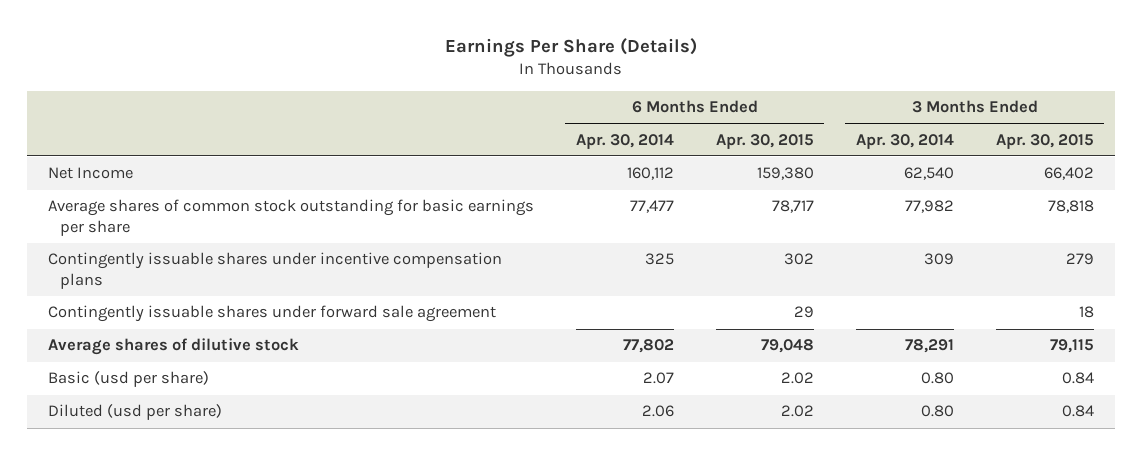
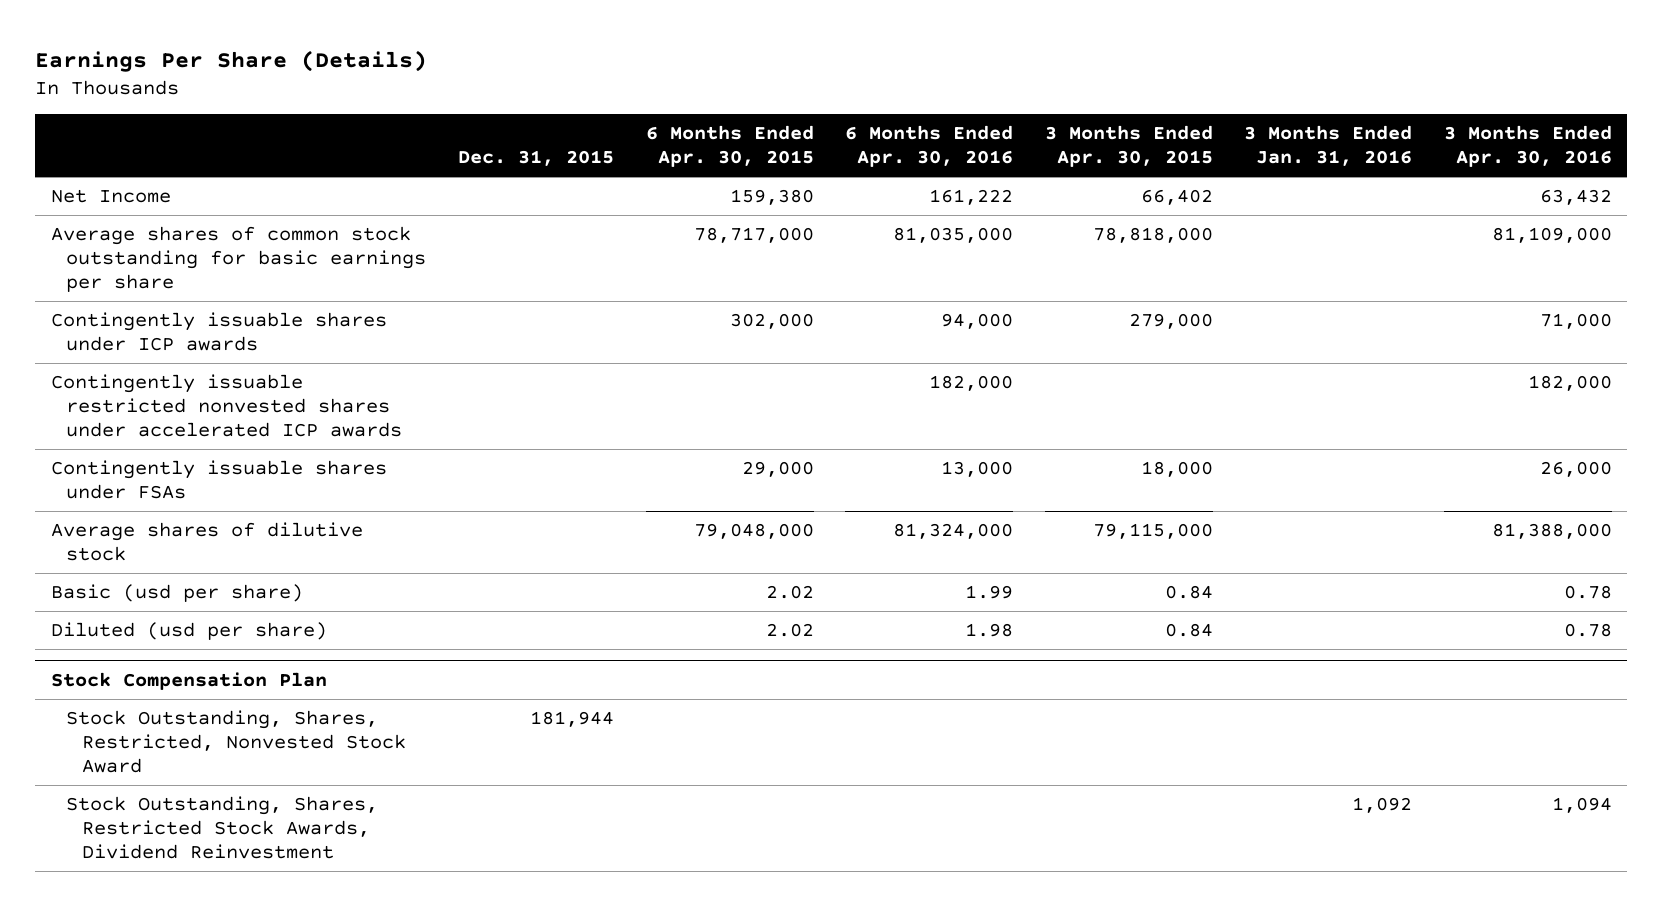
- | 6 Months Ended Apr. 30, 2014 | 6 Months Ended Apr. 30, 2015 | 3 Months Ended Apr. 30, 2014 | 3 Months Ended Apr. 30, 2015
+ | Dec. 31, 2015 | 6 Months Ended Apr. 30, 2015 | 6 Months Ended Apr. 30, 2016 | 3 Months Ended Apr. 30, 2015 | 3 Months Ended Jan. 31, 2016 | 3 Months Ended Apr. 30, 2016
- Average shares of common stock outstanding for basic earnings per share | 77,477 | 78,717 | 77,982 | 78,818
- Contingently issuable shares under incentive compensation plans | 325 | 302 | 309 | 279
- Contingently issuable shares under forward sale agreement | | 29 | | 18
- Average shares of dilutive stock | 77,802 | 79,048 | 78,291 | 79,115
+ Average shares of common stock outstanding for basic earnings per share | | 78,717,000 | 81,035,000 | 78,818,000 | | 81,109,000
+ Contingently issuable shares under ICP awards | | 302,000 | 94,000 | 279,000 | | 71,000
+ Contingently issuable restricted nonvested shares under accelerated ICP awards | | | 182,000 | | | 182,000
+ Contingently issuable shares under FSAs | | 29,000 | 13,000 | 18,000 | | 26,000
+ Average shares of dilutive stock | | 79,048,000 | 81,324,000 | 79,115,000 | | 81,388,000
+ Stock Compensation Plan
+ Stock Outstanding, Shares, Restricted, Nonvested Stock Award | 181,944 | | | | |
+ Stock Outstanding, Shares, Restricted Stock Awards, Dividend Reinvestment | | | | | 1,092 | 1,094

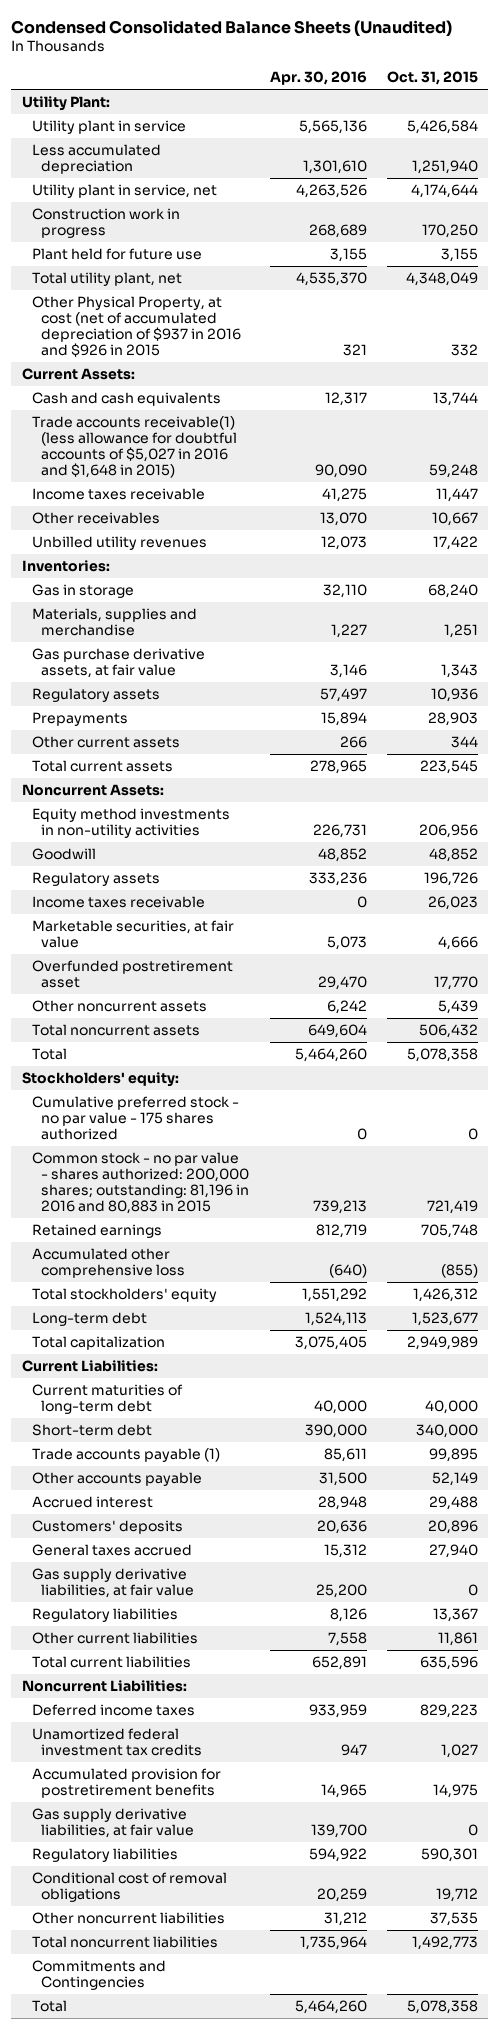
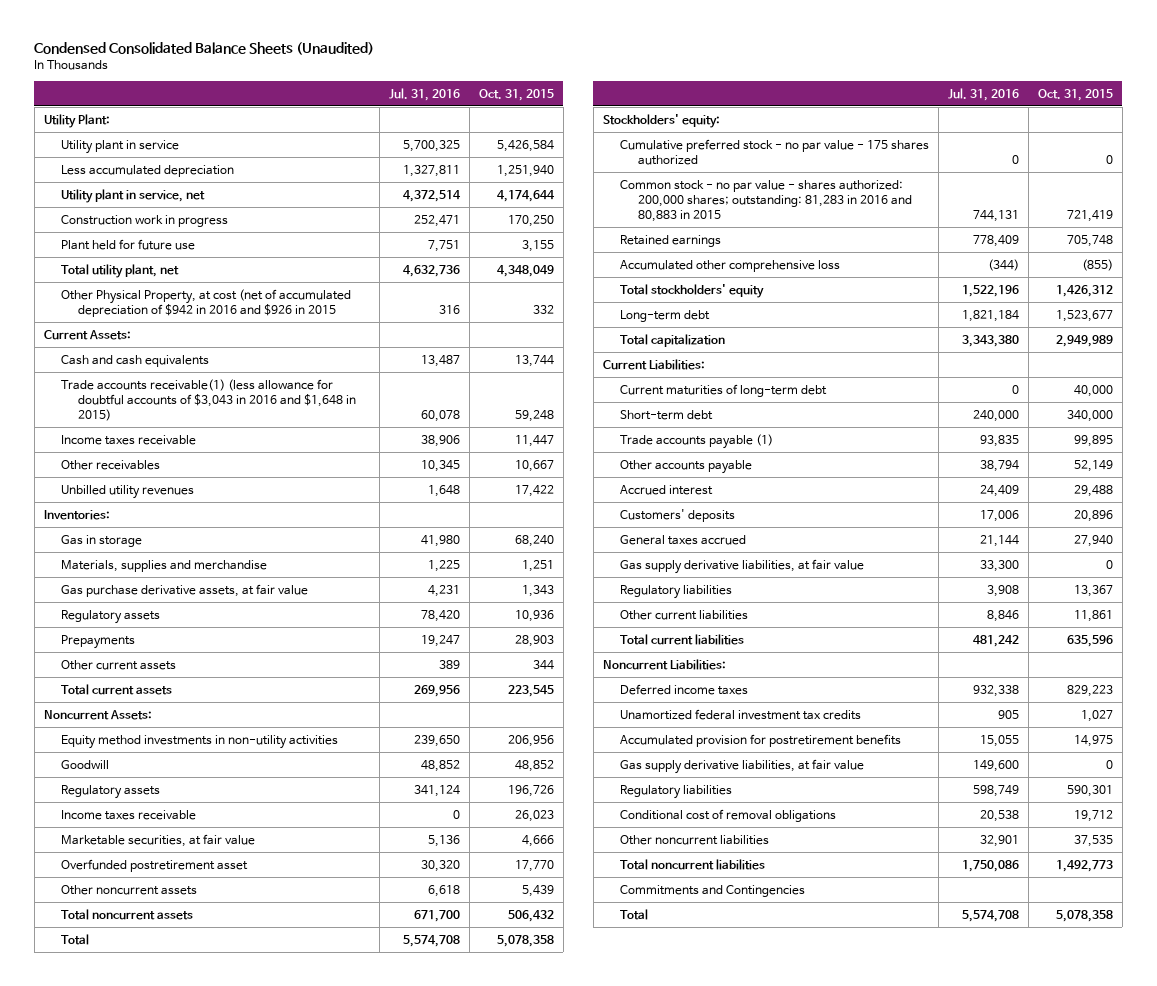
- | Apr. 30, 2016 | Oct. 31, 2015
+ | Jul. 31, 2016 | Oct. 31, 2015
- Other Physical Property, at cost (net of accumulated depreciation of $937 in 2016 and $926 in 2015 | 321 | 332
+ Other Physical Property, at cost (net of accumulated depreciation of $942 in 2016 and $926 in 2015 | 316 | 332
- Trade accounts receivable(1) (less allowance for doubtful accounts of $5,027 in 2016 and $1,648 in 2015) | 90,090 | 59,248
+ Trade accounts receivable(1) (less allowance for doubtful accounts of $3,043 in 2016 and $1,648 in 2015) | 60,078 | 59,248
- Common stock - no par value - shares authorized: 200,000 shares; outstanding: 81,196 in 2016 and 80,883 in 2015 | 739,213 | 721,419
+ Common stock - no par value - shares authorized: 200,000 shares; outstanding: 81,283 in 2016 and 80,883 in 2015 | 744,131 | 721,419

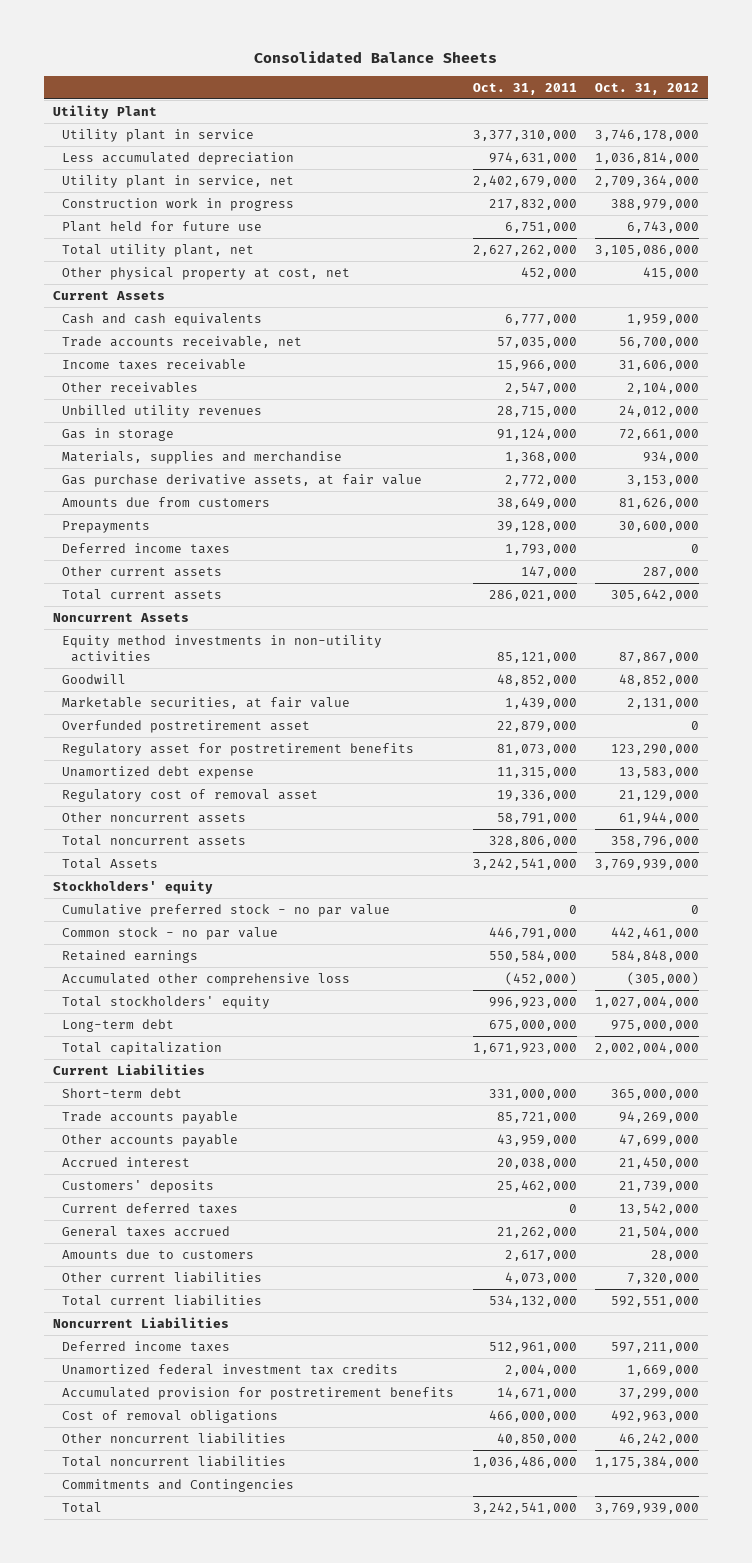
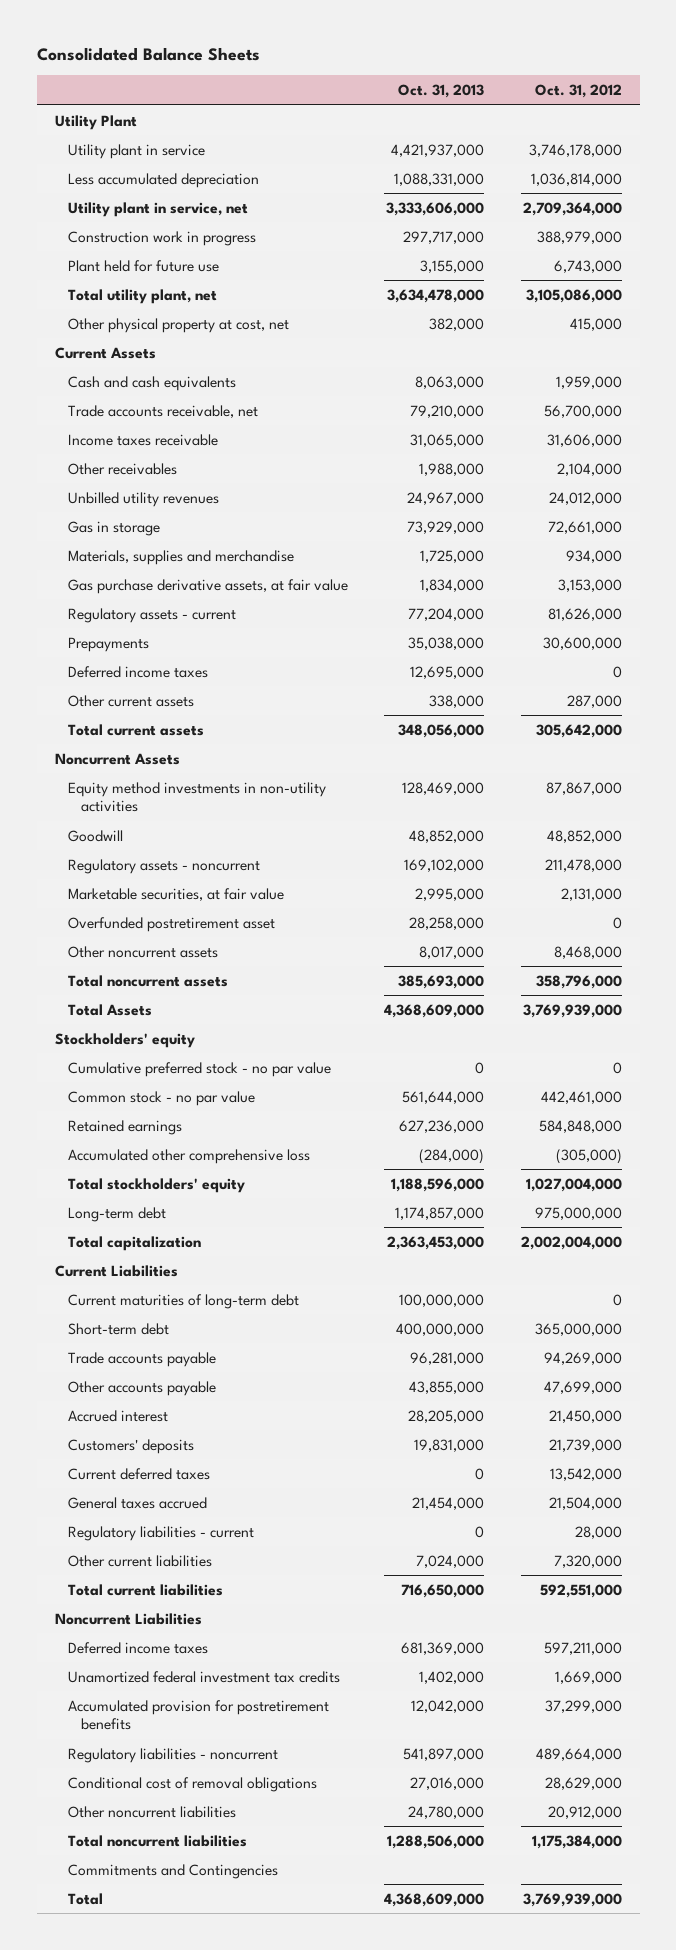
- | Oct. 31, 2011 | Oct. 31, 2012
+ | Oct. 31, 2013 | Oct. 31, 2012
- Amounts due from customers | 38,649,000 | 81,626,000
+ Regulatory assets - current | 77,204,000 | 81,626,000
+ Regulatory assets - noncurrent | 169,102,000 | 211,478,000
- Regulatory asset for postretirement benefits | 81,073,000 | 123,290,000
- Unamortized debt expense | 11,315,000 | 13,583,000
- Regulatory cost of removal asset | 19,336,000 | 21,129,000
- Other noncurrent assets | 58,791,000 | 61,944,000
+ Other noncurrent assets | 8,017,000 | 8,468,000
+ Current maturities of long-term debt | 100,000,000 | 0
- Amounts due to customers | 2,617,000 | 28,000
+ Regulatory liabilities - current | 0 | 28,000
- Cost of removal obligations | 466,000,000 | 492,963,000
- Other noncurrent liabilities | 40,850,000 | 46,242,000
+ Regulatory liabilities - noncurrent | 541,897,000 | 489,664,000
+ Conditional cost of removal obligations | 27,016,000 | 28,629,000
+ Other noncurrent liabilities | 24,780,000 | 20,912,000

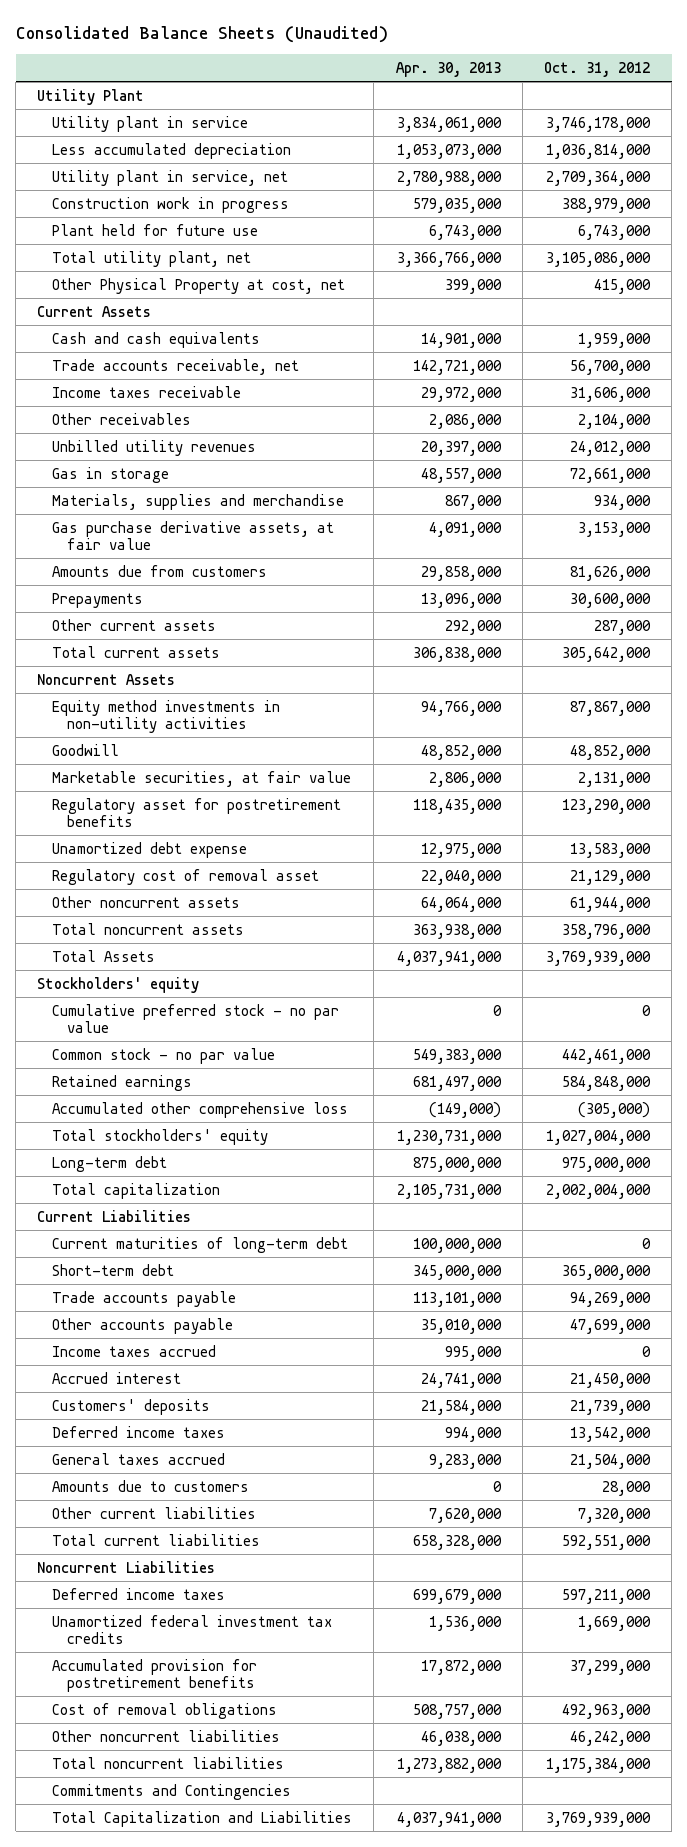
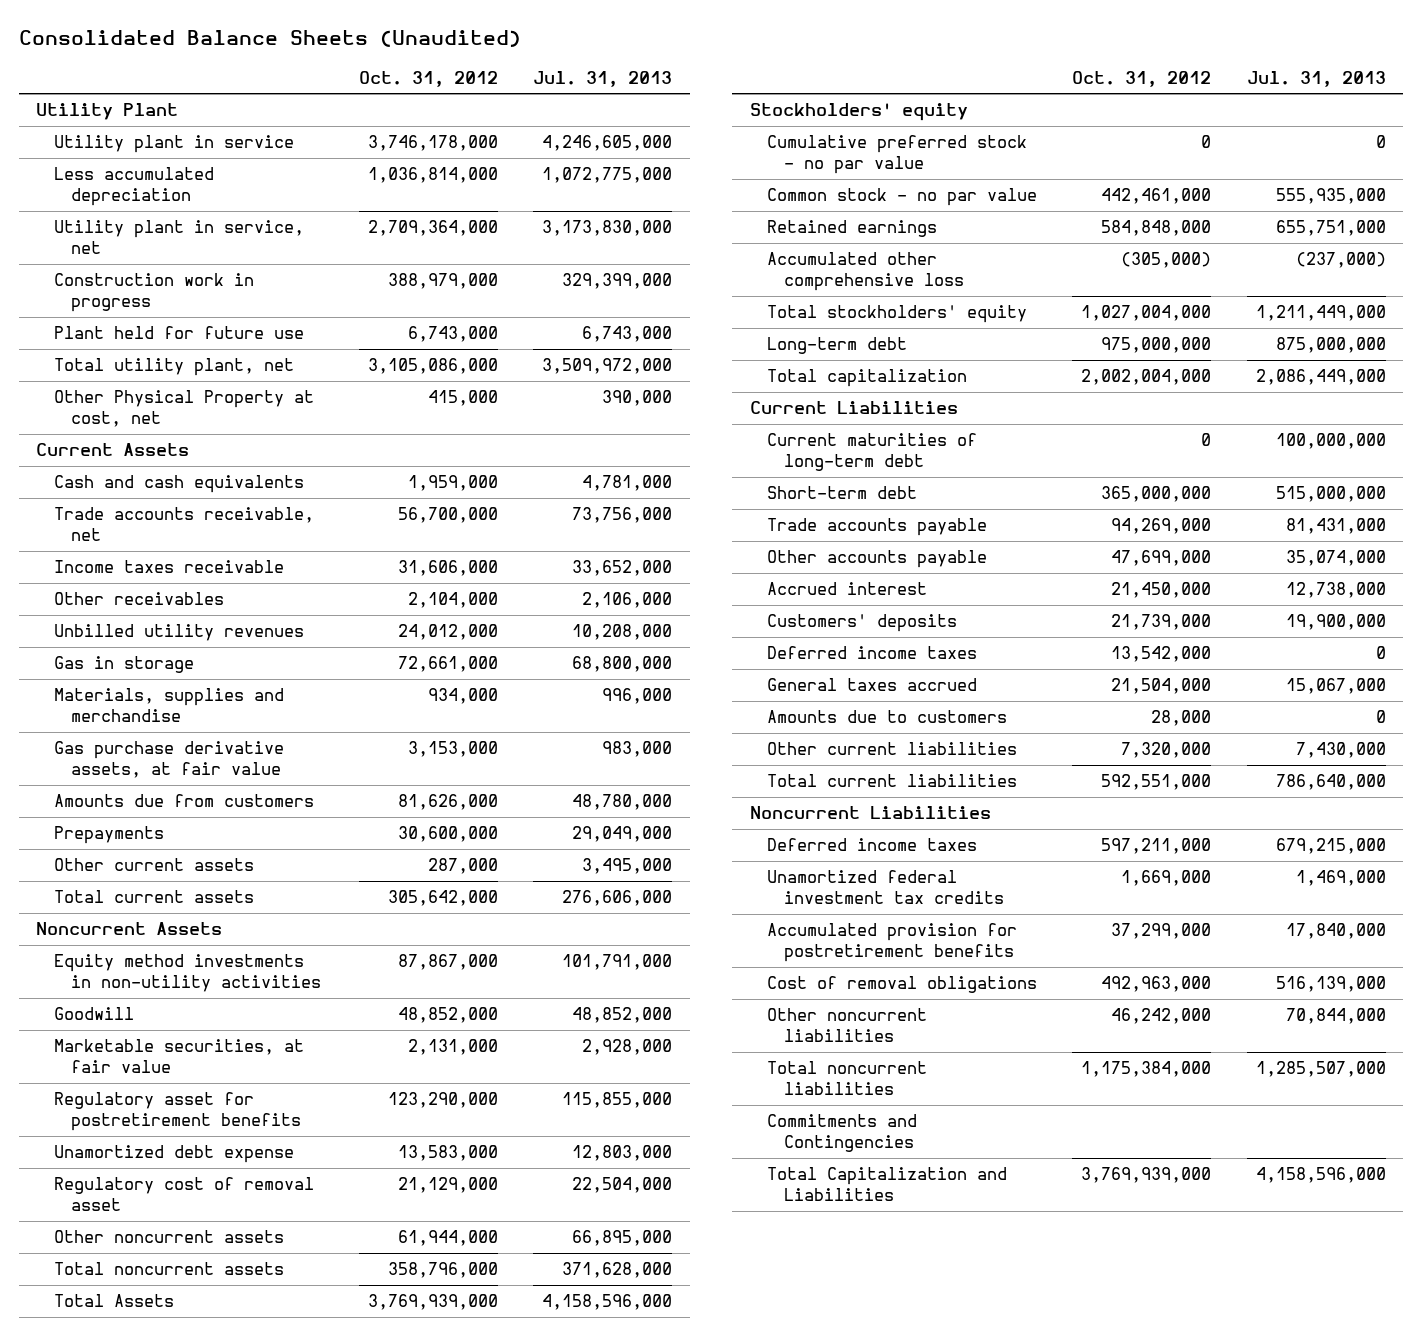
- | Apr. 30, 2013 | Oct. 31, 2012
+ | Oct. 31, 2012 | Jul. 31, 2013
- Income taxes accrued | 995,000 | 0

